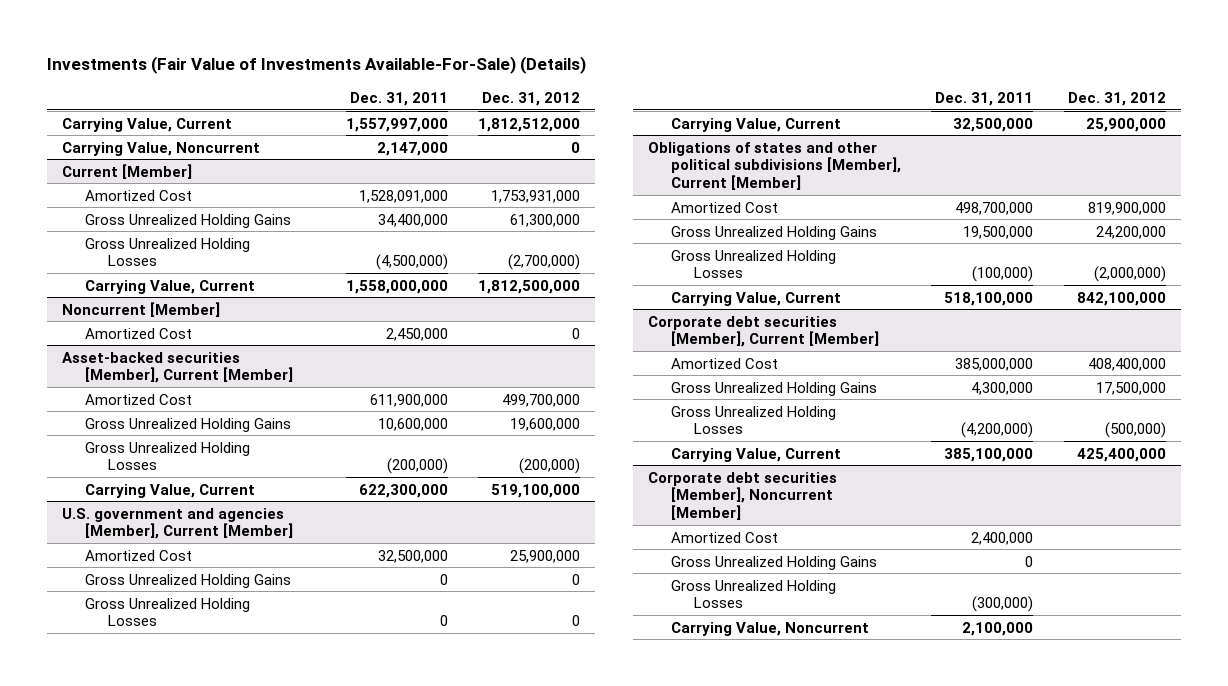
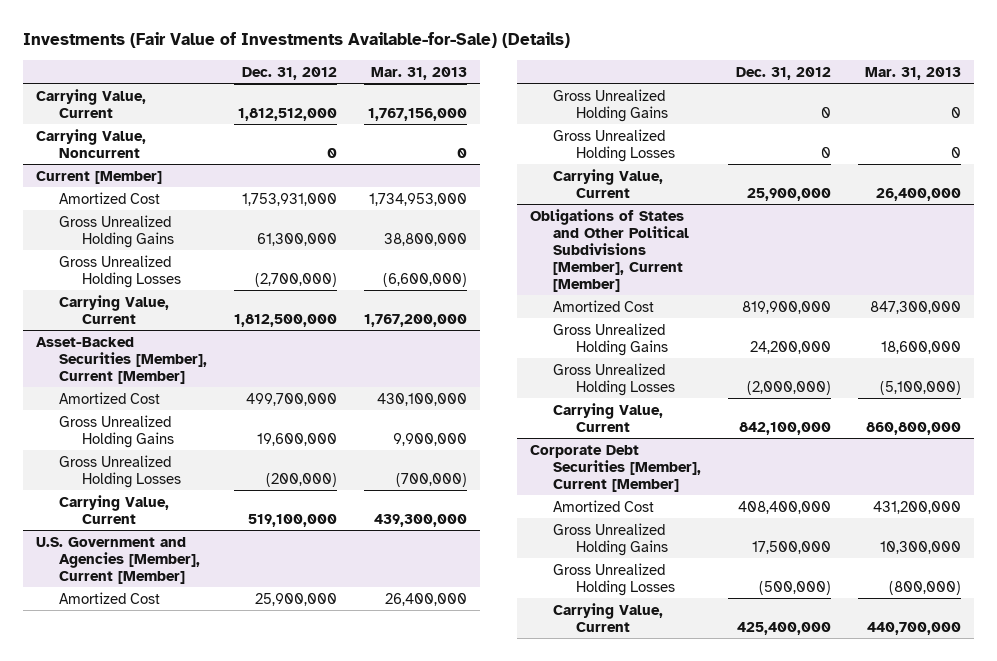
- Investments (Fair Value of Investments Available-For-Sale) (Details)
+ Investments (Fair Value of Investments Available-for-Sale) (Details)
- | Dec. 31, 2011 | Dec. 31, 2012
+ | Dec. 31, 2012 | Mar. 31, 2013
- Noncurrent [Member]
- Amortized Cost | 2,450,000 | 0
- Asset-backed securities [Member], Current [Member]
+ Asset-Backed Securities [Member], Current [Member]
- U.S. government and agencies [Member], Current [Member]
+ U.S. Government and Agencies [Member], Current [Member]
- Obligations of states and other political subdivisions [Member], Current [Member]
+ Obligations of States and Other Political Subdivisions [Member], Current [Member]
- Corporate debt securities [Member], Current [Member]
+ Corporate Debt Securities [Member], Current [Member]
- Corporate debt securities [Member], Noncurrent [Member]
- Amortized Cost | 2,400,000 |
- Gross Unrealized Holding Gains | 0 |
- Gross Unrealized Holding Losses | (300,000) |
- Carrying Value, Noncurrent | 2,100,000 |

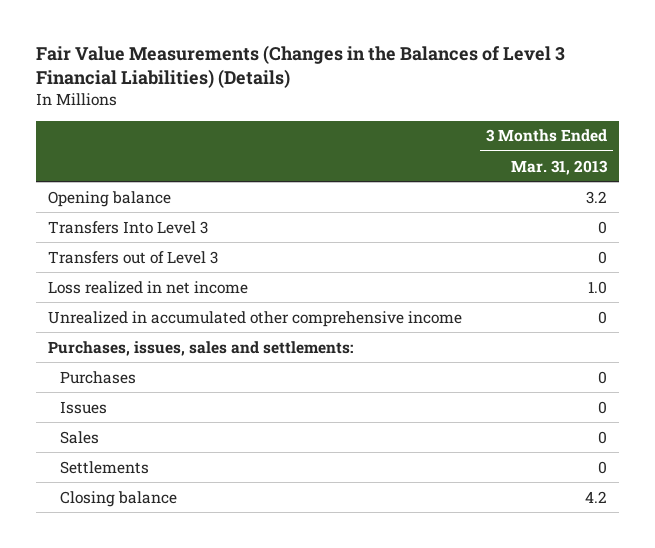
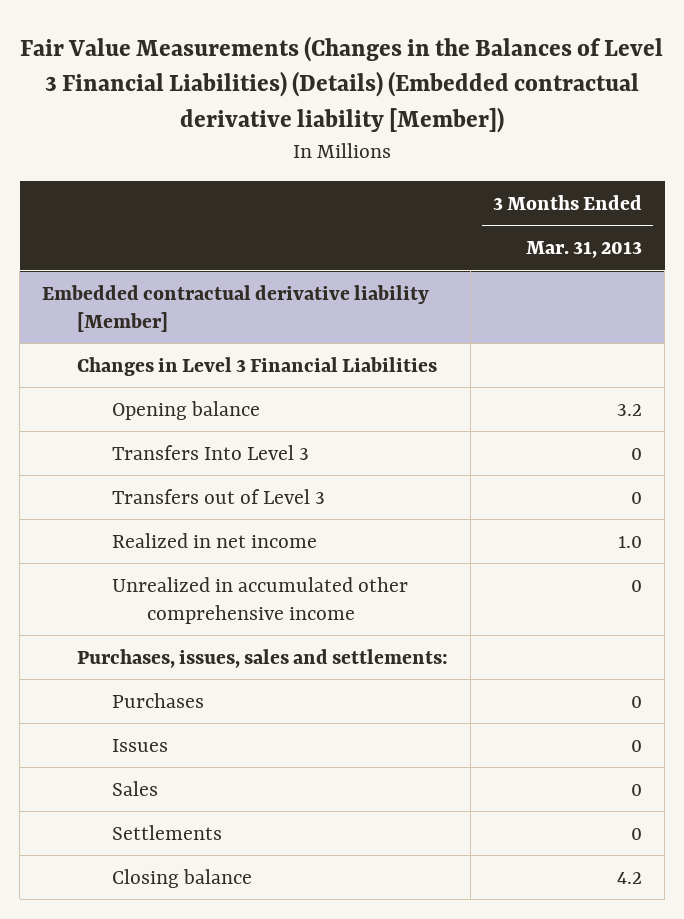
- Fair Value Measurements (Changes in the Balances of Level 3 Financial Liabilities) (Details)
+ Fair Value Measurements (Changes in the Balances of Level 3 Financial Liabilities) (Details) (Embedded contractual derivative liability [Member])
+ Embedded contractual derivative liability [Member]
+ Changes in Level 3 Financial Liabilities
- Loss realized in net income | 1.0
+ Realized in net income | 1.0

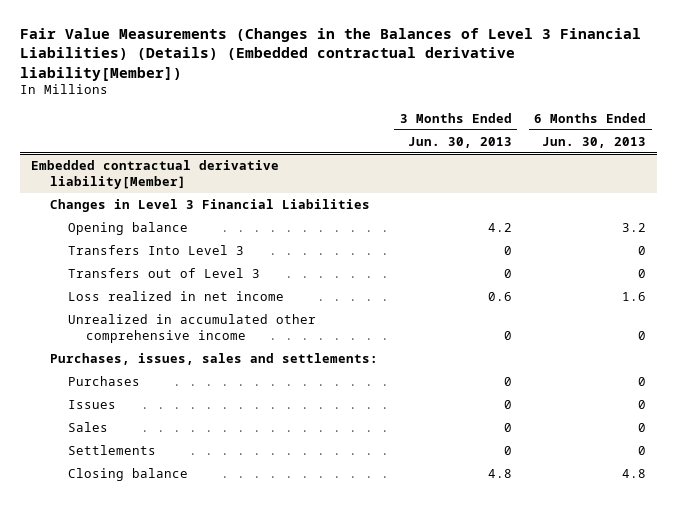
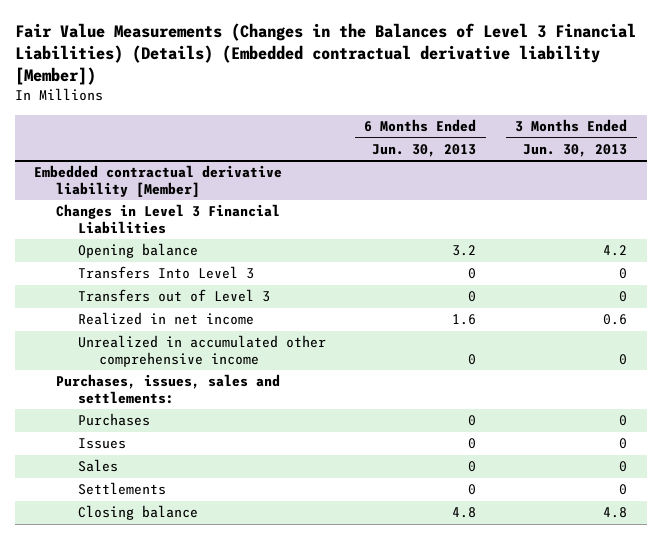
- Fair Value Measurements (Changes in the Balances of Level 3 Financial Liabilities) (Details) (Embedded contractual derivative liability[Member])
+ Fair Value Measurements (Changes in the Balances of Level 3 Financial Liabilities) (Details) (Embedded contractual derivative liability [Member])
- | 3 Months Ended Jun. 30, 2013 | 6 Months Ended Jun. 30, 2013
+ | 6 Months Ended Jun. 30, 2013 | 3 Months Ended Jun. 30, 2013
- Embedded contractual derivative liability[Member]
+ Embedded contractual derivative liability [Member]
- Loss realized in net income | 0.6 | 1.6
+ Realized in net income | 1.6 | 0.6

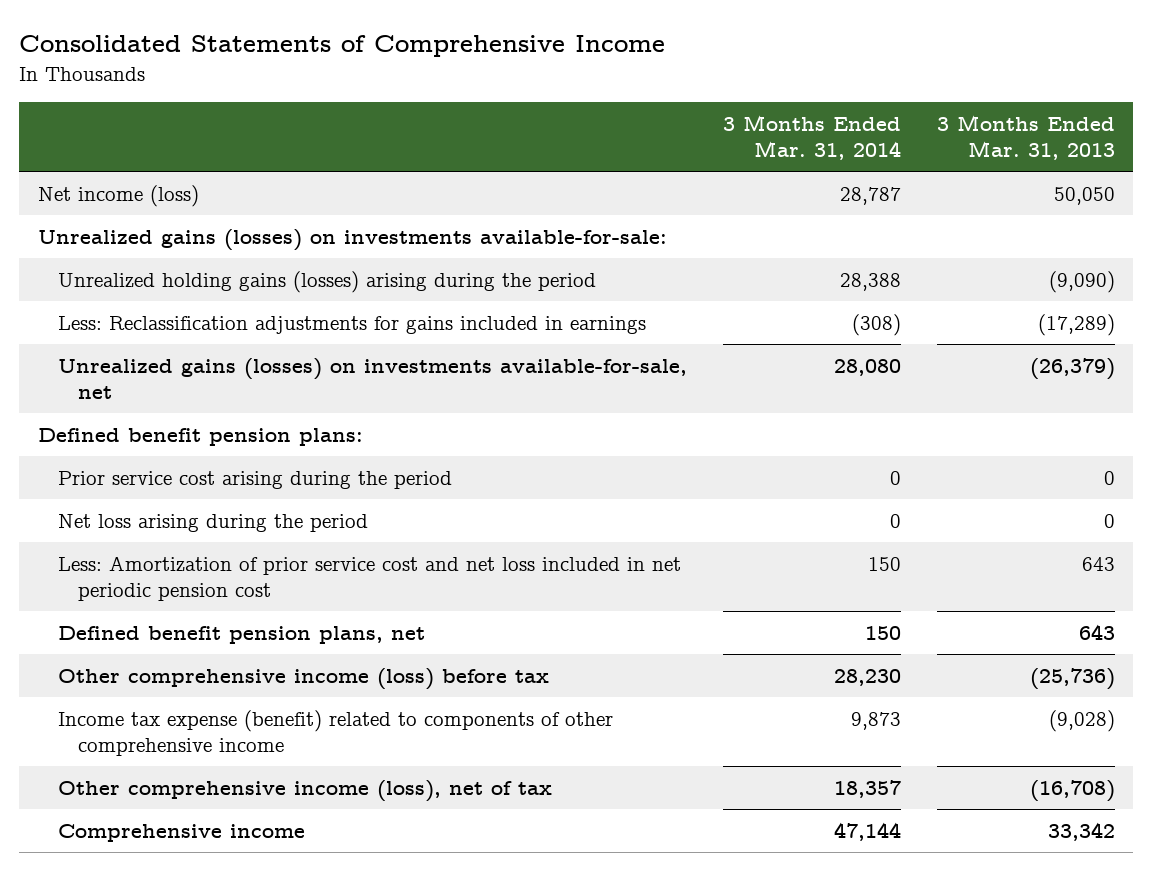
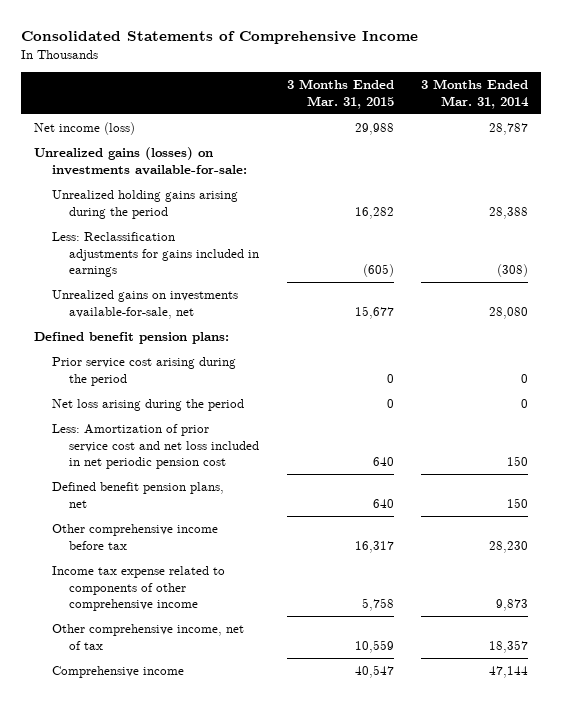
- | 3 Months Ended Mar. 31, 2014 | 3 Months Ended Mar. 31, 2013
+ | 3 Months Ended Mar. 31, 2015 | 3 Months Ended Mar. 31, 2014
- Unrealized holding gains (losses) arising during the period | 28,388 | (9,090)
+ Unrealized holding gains arising during the period | 16,282 | 28,388
- Unrealized gains (losses) on investments available-for-sale, net | 28,080 | (26,379)
+ Unrealized gains on investments available-for-sale, net | 15,677 | 28,080
- Other comprehensive income (loss) before tax | 28,230 | (25,736)
- Income tax expense (benefit) related to components of other comprehensive income | 9,873 | (9,028)
- Other comprehensive income (loss), net of tax | 18,357 | (16,708)
+ Other comprehensive income before tax | 16,317 | 28,230
+ Income tax expense related to components of other comprehensive income | 5,758 | 9,873
+ Other comprehensive income, net of tax | 10,559 | 18,357

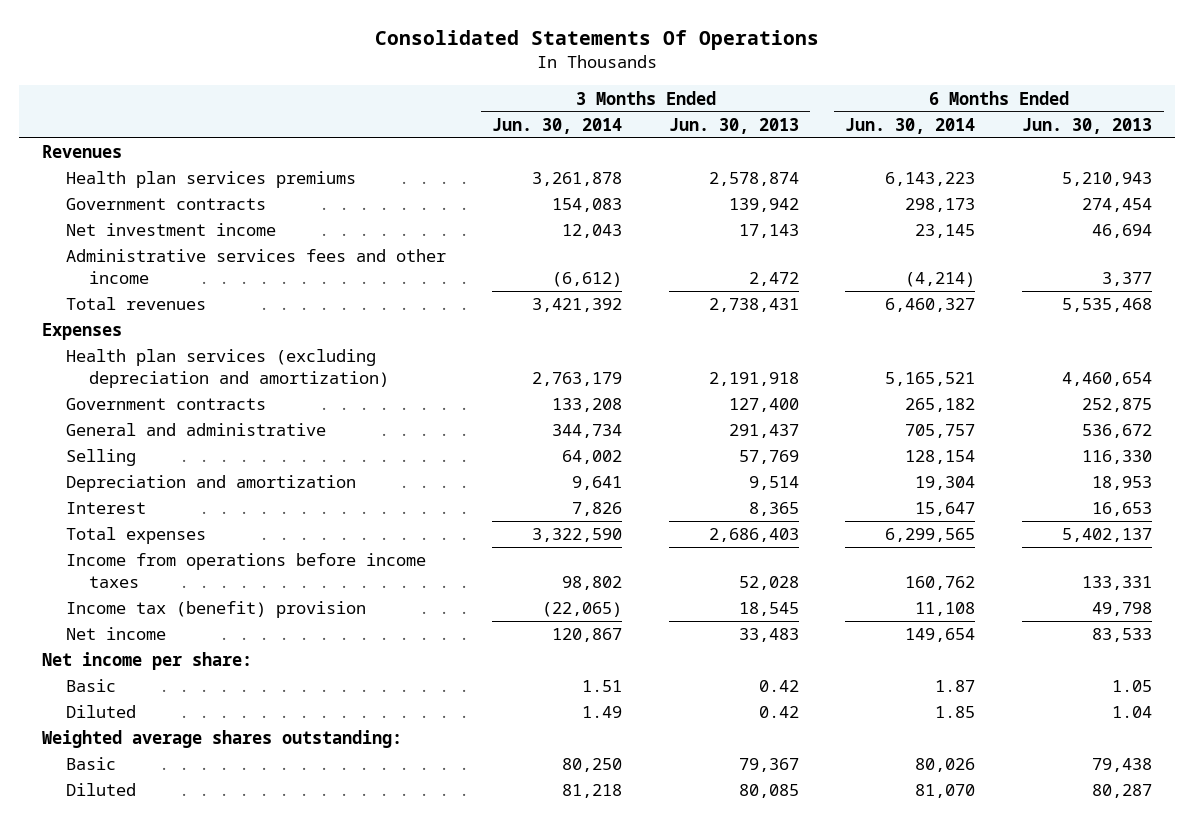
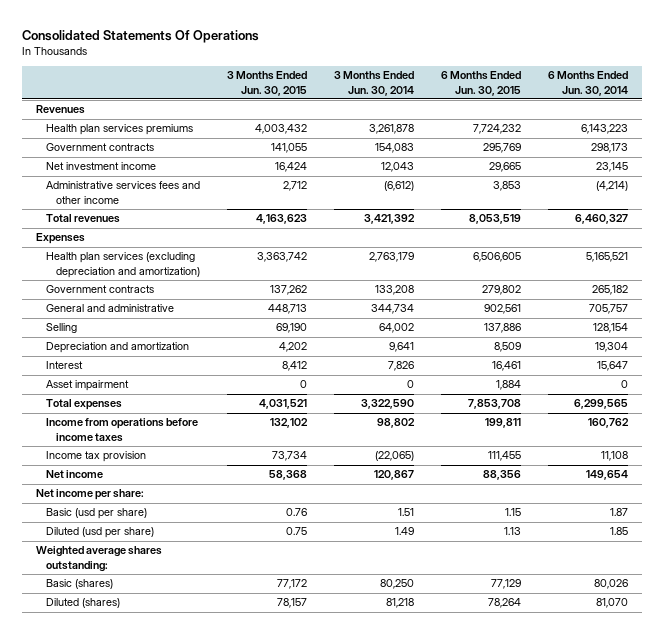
- | 3 Months Ended Jun. 30, 2014 | 3 Months Ended Jun. 30, 2013 | 6 Months Ended Jun. 30, 2014 | 6 Months Ended Jun. 30, 2013
+ | 3 Months Ended Jun. 30, 2015 | 3 Months Ended Jun. 30, 2014 | 6 Months Ended Jun. 30, 2015 | 6 Months Ended Jun. 30, 2014
+ Asset impairment | 0 | 0 | 1,884 | 0
- Income tax (benefit) provision | (22,065) | 18,545 | 11,108 | 49,798
+ Income tax provision | 73,734 | (22,065) | 111,455 | 11,108
- Basic | 1.51 | 0.42 | 1.87 | 1.05
- Diluted | 1.49 | 0.42 | 1.85 | 1.04
+ Basic (usd per share) | 0.76 | 1.51 | 1.15 | 1.87
+ Diluted (usd per share) | 0.75 | 1.49 | 1.13 | 1.85
- Basic | 80,250 | 79,367 | 80,026 | 79,438
- Diluted | 81,218 | 80,085 | 81,070 | 80,287
+ Basic (shares) | 77,172 | 80,250 | 77,129 | 80,026
+ Diluted (shares) | 78,157 | 81,218 | 78,264 | 81,070

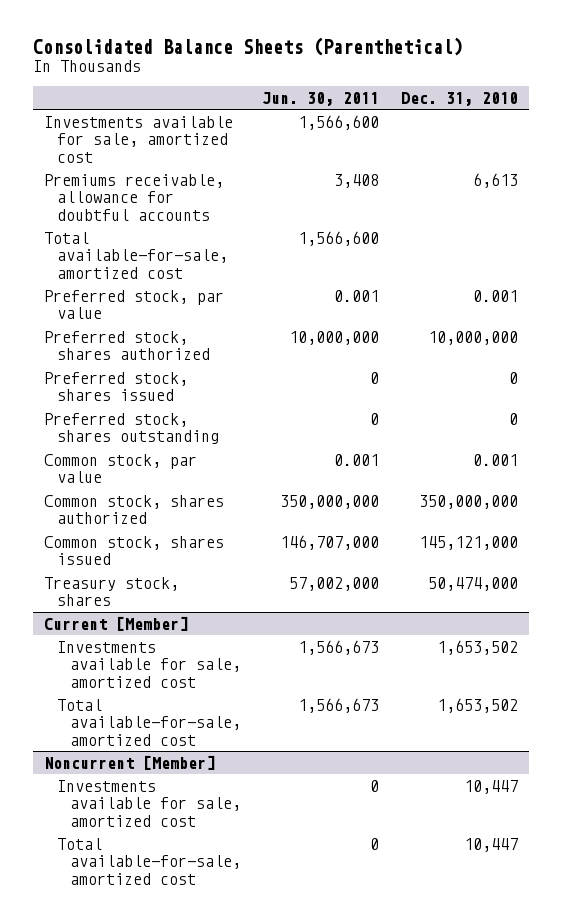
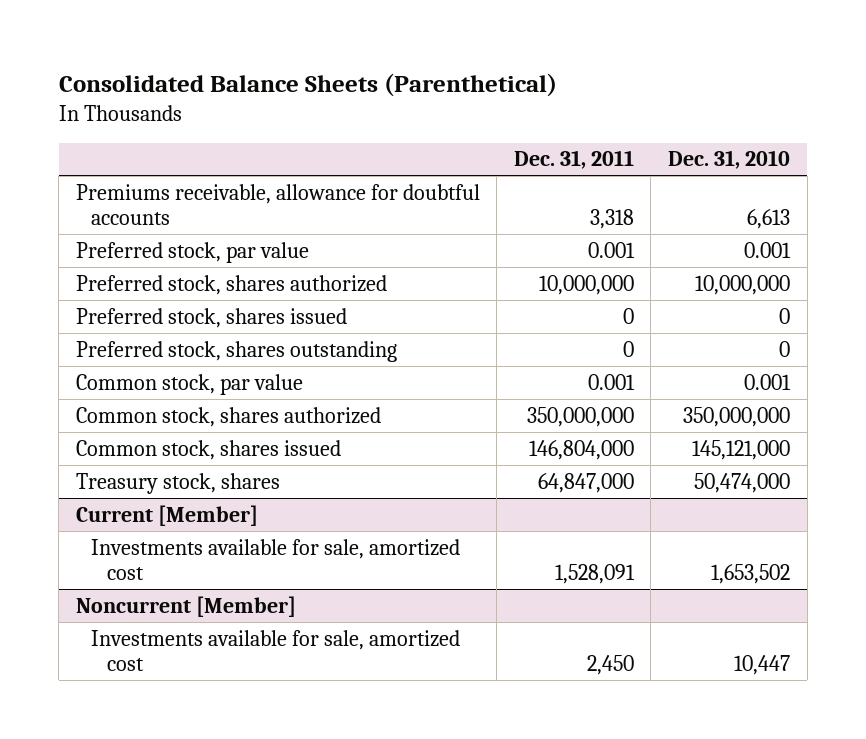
- | Jun. 30, 2011 | Dec. 31, 2010
+ | Dec. 31, 2011 | Dec. 31, 2010
- Investments available for sale, amortized cost | 1,566,600 |
- Total available-for-sale, amortized cost | 1,566,600 |
@ Current [Member]
- Total available-for-sale, amortized cost | 1,566,673 | 1,653,502
@ Noncurrent [Member]
- Total available-for-sale, amortized cost | 0 | 10,447

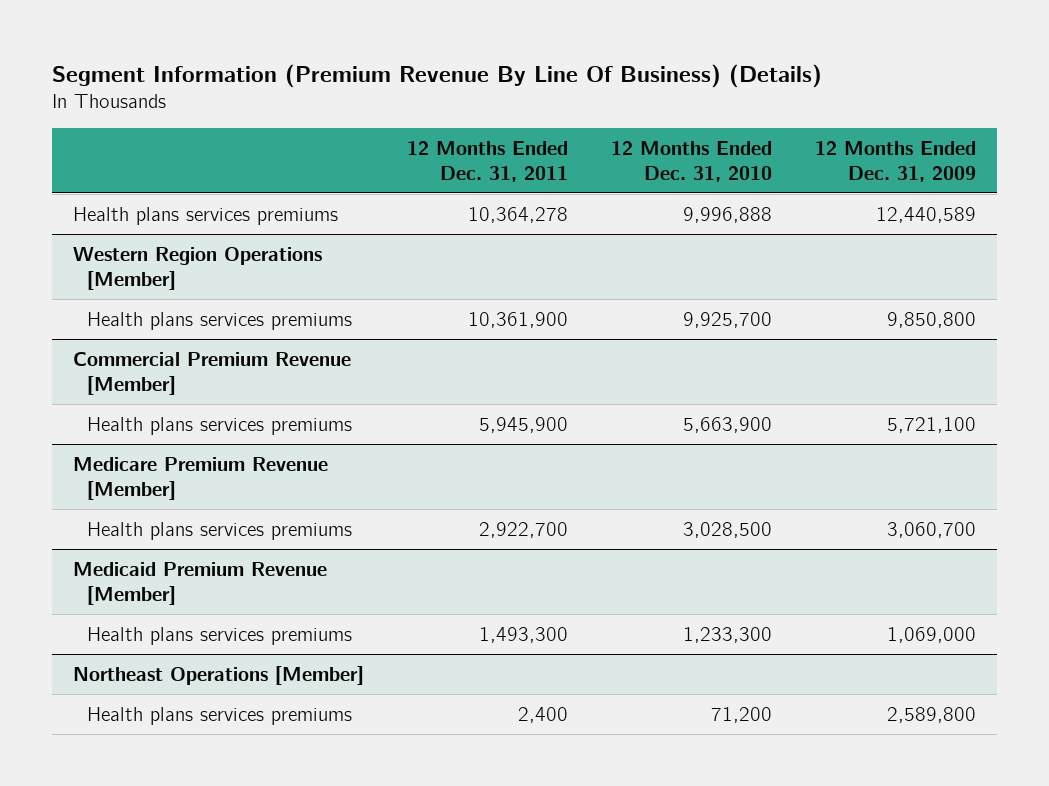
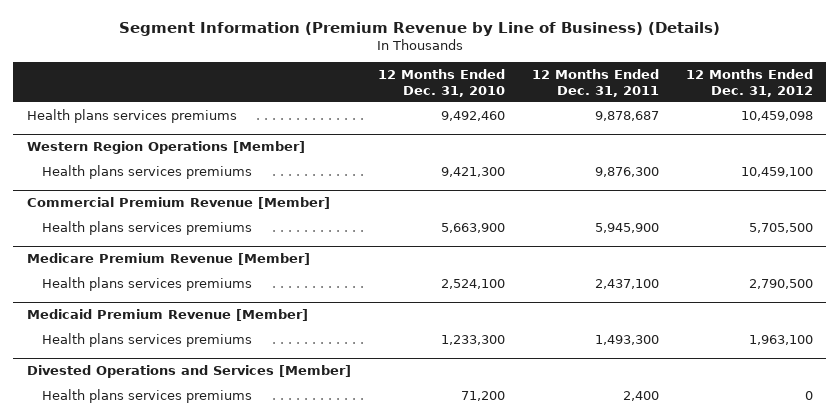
- Segment Information (Premium Revenue By Line Of Business) (Details)
+ Segment Information (Premium Revenue by Line of Business) (Details)
- | 12 Months Ended Dec. 31, 2011 | 12 Months Ended Dec. 31, 2010 | 12 Months Ended Dec. 31, 2009
+ | 12 Months Ended Dec. 31, 2010 | 12 Months Ended Dec. 31, 2011 | 12 Months Ended Dec. 31, 2012
- Health plans services premiums | 10,364,278 | 9,996,888 | 12,440,589
+ Health plans services premiums | 9,492,460 | 9,878,687 | 10,459,098
@ Western Region Operations [Member]
- Health plans services premiums | 10,361,900 | 9,925,700 | 9,850,800
+ Health plans services premiums | 9,421,300 | 9,876,300 | 10,459,100
@ Medicare Premium Revenue [Member]
- Health plans services premiums | 2,922,700 | 3,028,500 | 3,060,700
+ Health plans services premiums | 2,524,100 | 2,437,100 | 2,790,500
- Northeast Operations [Member]
+ Divested Operations and Services [Member]

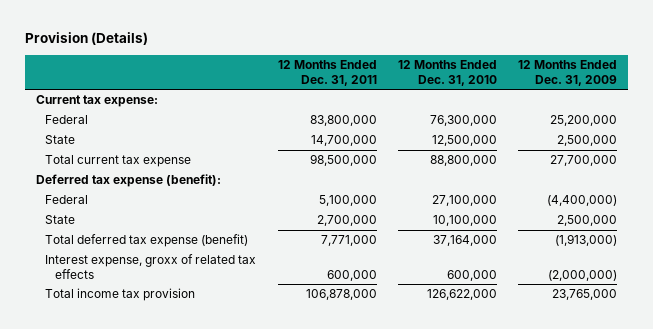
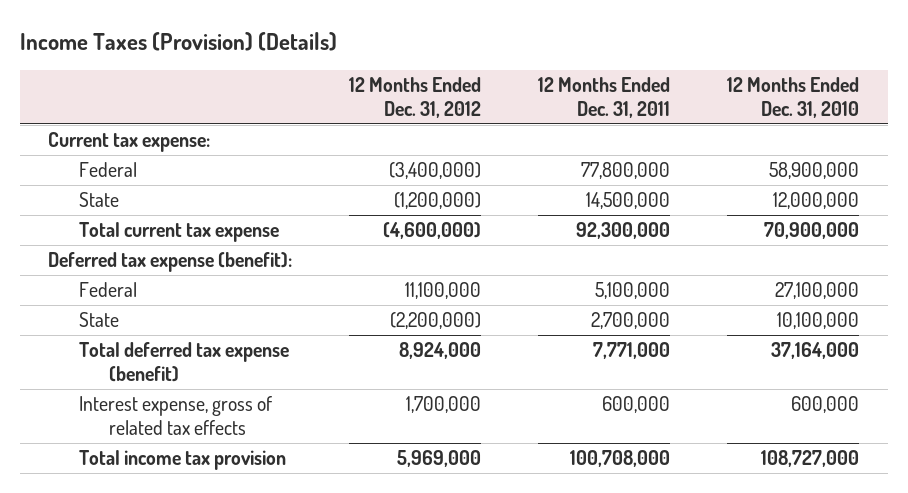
- Provision (Details)
+ Income Taxes (Provision) (Details)
- | 12 Months Ended Dec. 31, 2011 | 12 Months Ended Dec. 31, 2010 | 12 Months Ended Dec. 31, 2009
+ | 12 Months Ended Dec. 31, 2012 | 12 Months Ended Dec. 31, 2011 | 12 Months Ended Dec. 31, 2010
- Federal | 83,800,000 | 76,300,000 | 25,200,000
- State | 14,700,000 | 12,500,000 | 2,500,000
- Total current tax expense | 98,500,000 | 88,800,000 | 27,700,000
+ Federal | (3,400,000) | 77,800,000 | 58,900,000
+ State | (1,200,000) | 14,500,000 | 12,000,000
+ Total current tax expense | (4,600,000) | 92,300,000 | 70,900,000
- Interest expense, groxx of related tax effects | 600,000 | 600,000 | (2,000,000)
- Total income tax provision | 106,878,000 | 126,622,000 | 23,765,000
+ Interest expense, gross of related tax effects | 1,700,000 | 600,000 | 600,000
+ Total income tax provision | 5,969,000 | 100,708,000 | 108,727,000

